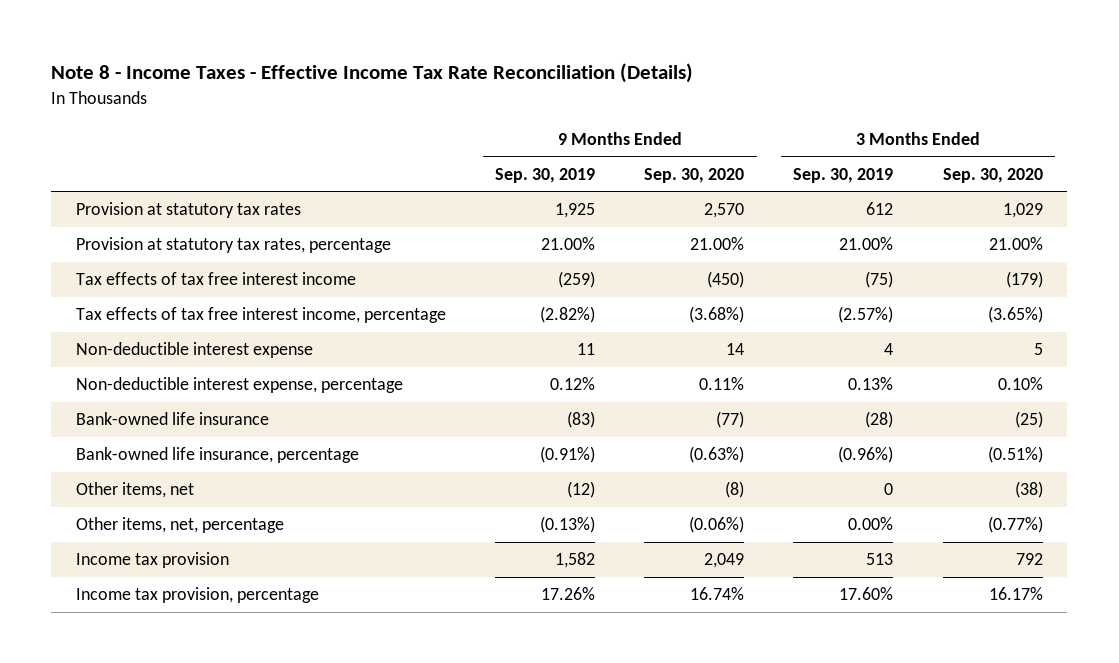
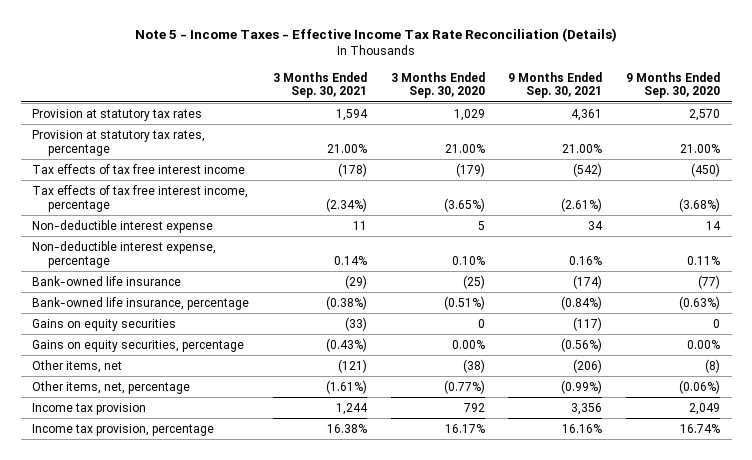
- Note 8 - Income Taxes - Effective Income Tax Rate Reconciliation (Details)
+ Note 5 - Income Taxes - Effective Income Tax Rate Reconciliation (Details)
- | 9 Months Ended Sep. 30, 2019 | 9 Months Ended Sep. 30, 2020 | 3 Months Ended Sep. 30, 2019 | 3 Months Ended Sep. 30, 2020
+ | 3 Months Ended Sep. 30, 2021 | 3 Months Ended Sep. 30, 2020 | 9 Months Ended Sep. 30, 2021 | 9 Months Ended Sep. 30, 2020
+ Gains on equity securities | (33) | 0 | (117) | 0
+ Gains on equity securities, percentage | (0.43%) | 0.00% | (0.56%) | 0.00%

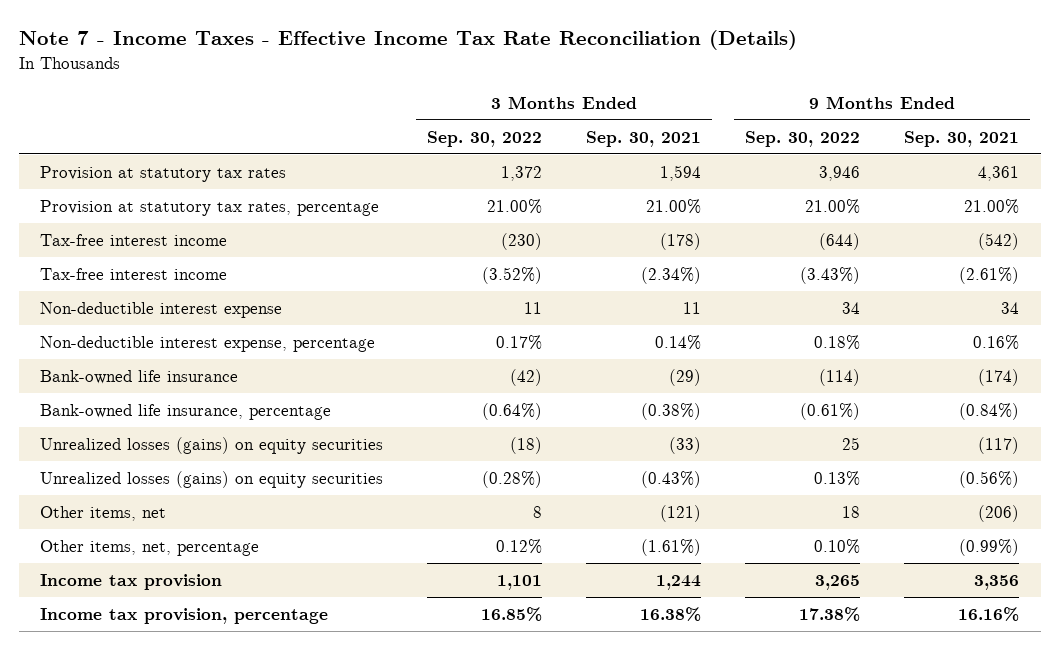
- Note 5 - Income Taxes - Effective Income Tax Rate Reconciliation (Details)
+ Note 7 - Income Taxes - Effective Income Tax Rate Reconciliation (Details)
- | 3 Months Ended Sep. 30, 2021 | 3 Months Ended Sep. 30, 2020 | 9 Months Ended Sep. 30, 2021 | 9 Months Ended Sep. 30, 2020
+ | 3 Months Ended Sep. 30, 2022 | 3 Months Ended Sep. 30, 2021 | 9 Months Ended Sep. 30, 2022 | 9 Months Ended Sep. 30, 2021
- Tax effects of tax free interest income | (178) | (179) | (542) | (450)
- Tax effects of tax free interest income, percentage | (2.34%) | (3.65%) | (2.61%) | (3.68%)
+ Tax-free interest income | (230) | (178) | (644) | (542)
+ Tax-free interest income | (3.52%) | (2.34%) | (3.43%) | (2.61%)
- Gains on equity securities | (33) | 0 | (117) | 0
- Gains on equity securities, percentage | (0.43%) | 0.00% | (0.56%) | 0.00%
+ Unrealized losses (gains) on equity securities | (18) | (33) | 25 | (117)
+ Unrealized losses (gains) on equity securities | (0.28%) | (0.43%) | 0.13% | (0.56%)

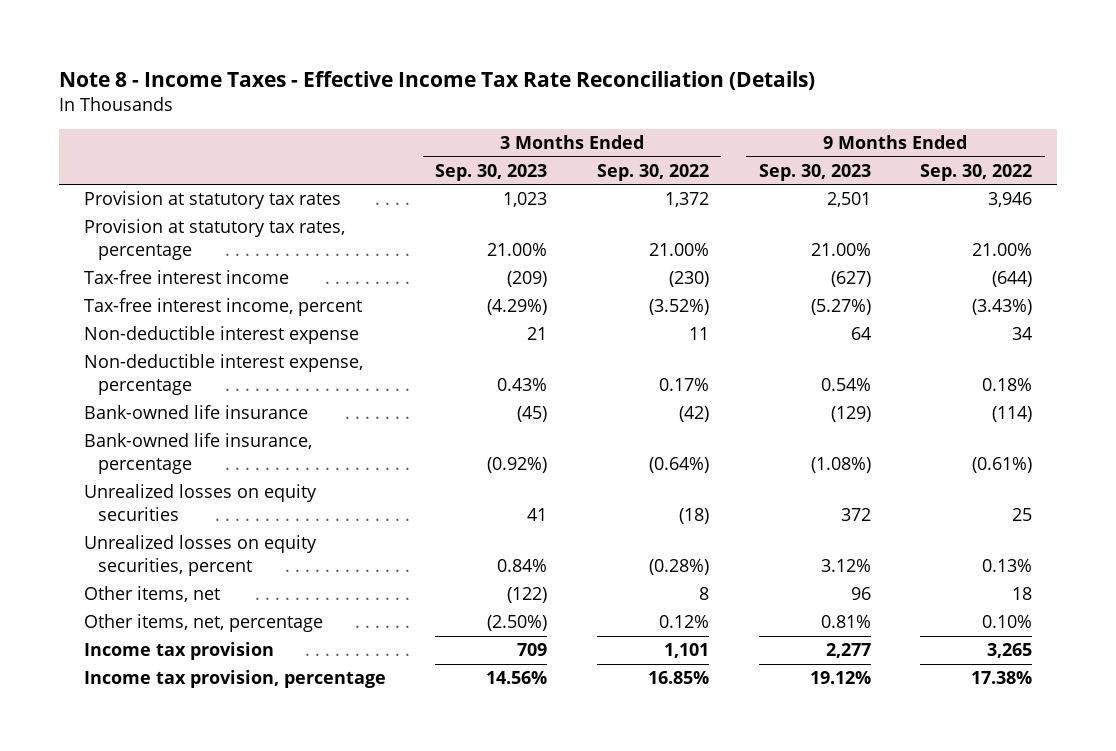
- Note 7 - Income Taxes - Effective Income Tax Rate Reconciliation (Details)
+ Note 8 - Income Taxes - Effective Income Tax Rate Reconciliation (Details)
- | 3 Months Ended Sep. 30, 2022 | 3 Months Ended Sep. 30, 2021 | 9 Months Ended Sep. 30, 2022 | 9 Months Ended Sep. 30, 2021
+ | 3 Months Ended Sep. 30, 2023 | 3 Months Ended Sep. 30, 2022 | 9 Months Ended Sep. 30, 2023 | 9 Months Ended Sep. 30, 2022
- Tax-free interest income | (3.52%) | (2.34%) | (3.43%) | (2.61%)
+ Tax-free interest income, percent | (4.29%) | (3.52%) | (5.27%) | (3.43%)
- Unrealized losses (gains) on equity securities | (18) | (33) | 25 | (117)
- Unrealized losses (gains) on equity securities | (0.28%) | (0.43%) | 0.13% | (0.56%)
+ Unrealized losses on equity securities | 41 | (18) | 372 | 25
+ Unrealized losses on equity securities, percent | 0.84% | (0.28%) | 3.12% | 0.13%

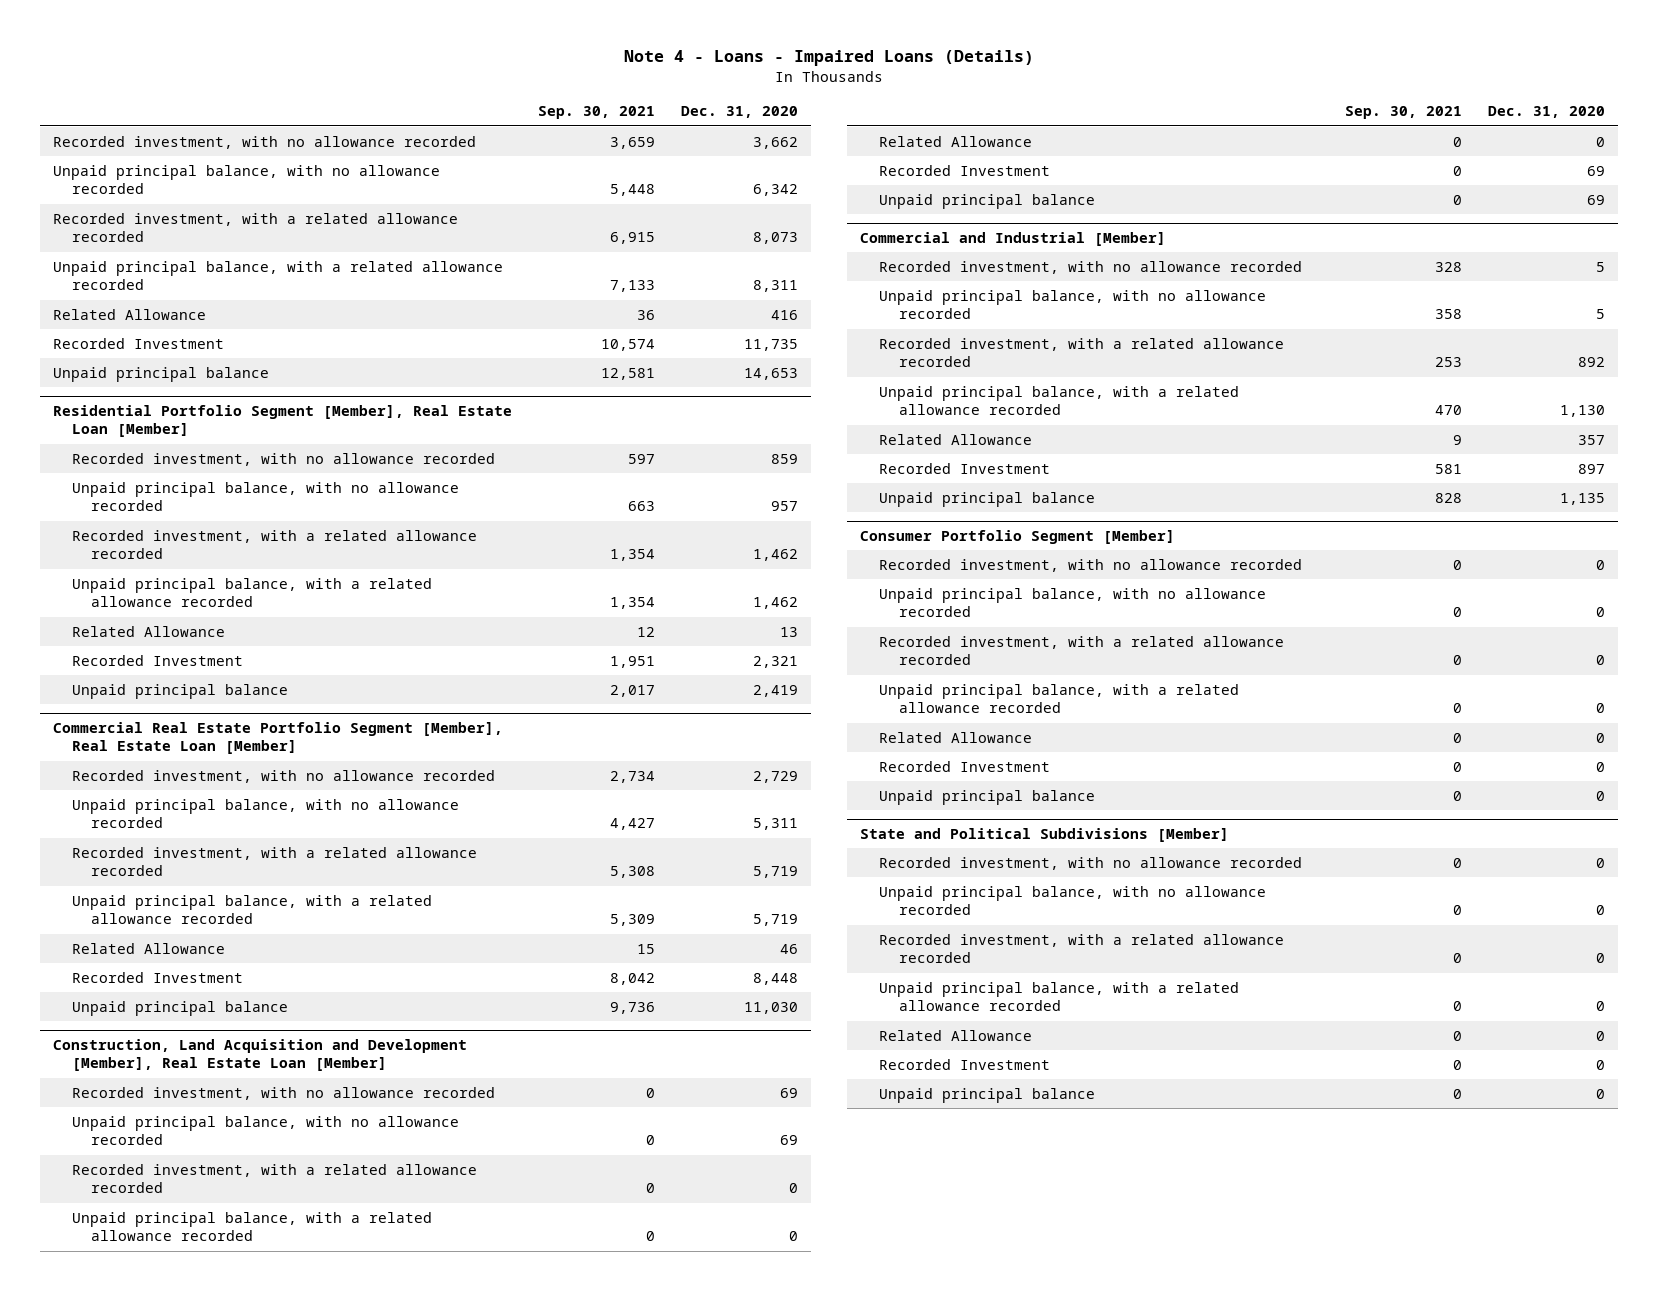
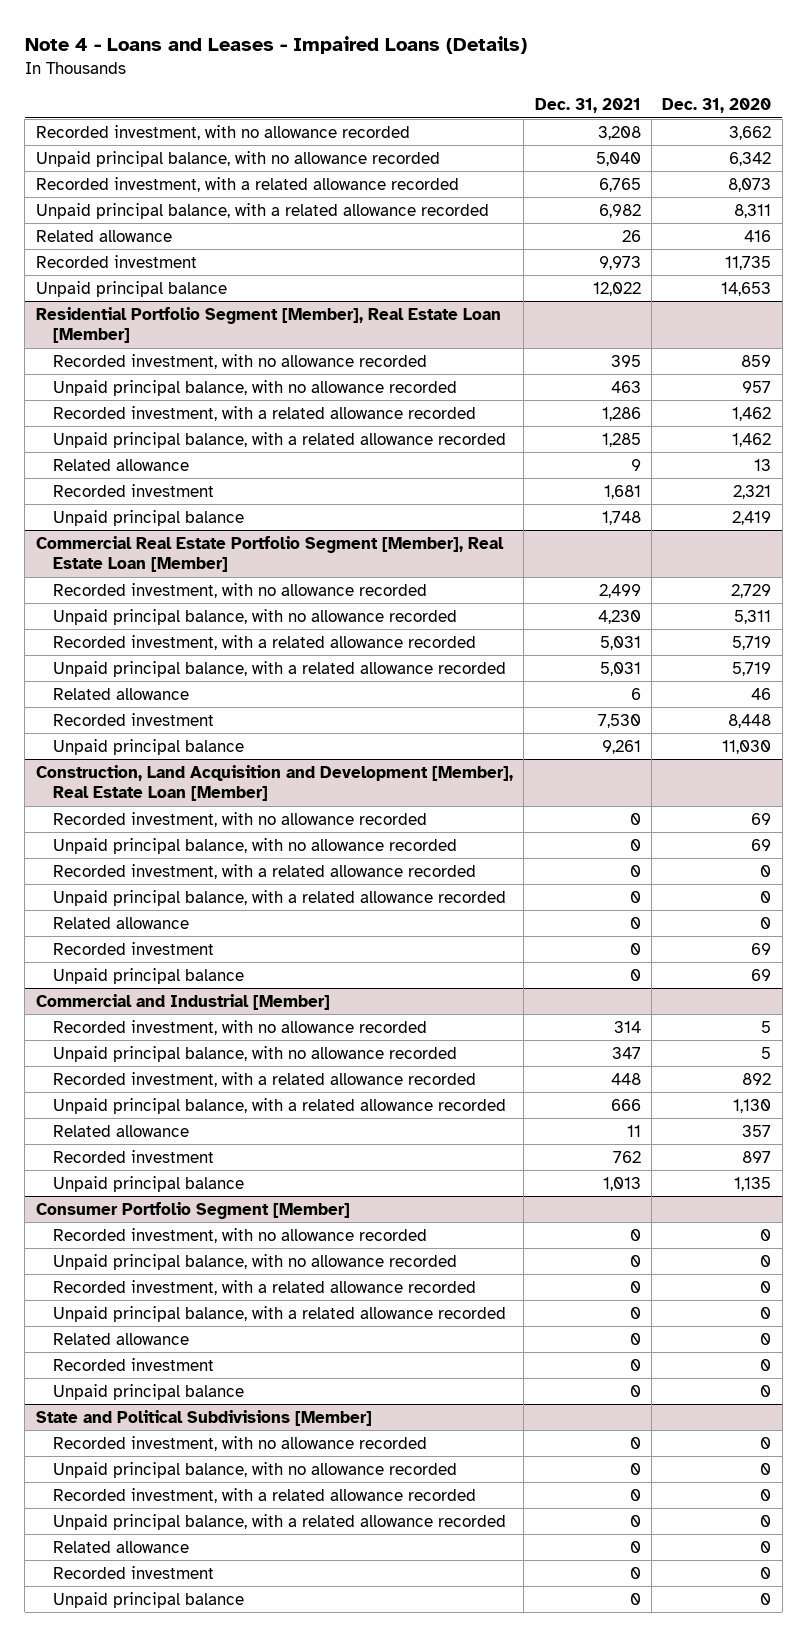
- Note 4 - Loans - Impaired Loans (Details)
+ Note 4 - Loans and Leases - Impaired Loans (Details)
- | Sep. 30, 2021 | Dec. 31, 2020
+ | Dec. 31, 2021 | Dec. 31, 2020
- Related Allowance | 36 | 416
- Recorded Investment | 10,574 | 11,735
+ Related allowance | 26 | 416
+ Recorded investment | 9,973 | 11,735
@ Residential Portfolio Segment [Member], Real Estate Loan [Member]
- Related Allowance | 12 | 13
- Recorded Investment | 1,951 | 2,321
+ Related allowance | 9 | 13
+ Recorded investment | 1,681 | 2,321
@ Commercial Real Estate Portfolio Segment [Member], Real Estate Loan [Member]
- Related Allowance | 15 | 46
- Recorded Investment | 8,042 | 8,448
+ Related allowance | 6 | 46
+ Recorded investment | 7,530 | 8,448
@ Construction, Land Acquisition and Development [Member], Real Estate Loan [Member]
- Related Allowance | 0 | 0
- Recorded Investment | 0 | 69
+ Related allowance | 0 | 0
+ Recorded investment | 0 | 69
@ Commercial and Industrial [Member]
- Related Allowance | 9 | 357
- Recorded Investment | 581 | 897
+ Related allowance | 11 | 357
+ Recorded investment | 762 | 897
@ Consumer Portfolio Segment [Member]
- Related Allowance | 0 | 0
- Recorded Investment | 0 | 0
+ Related allowance | 0 | 0
+ Recorded investment | 0 | 0
@ State and Political Subdivisions [Member]
- Related Allowance | 0 | 0
- Recorded Investment | 0 | 0
+ Related allowance | 0 | 0
+ Recorded investment | 0 | 0

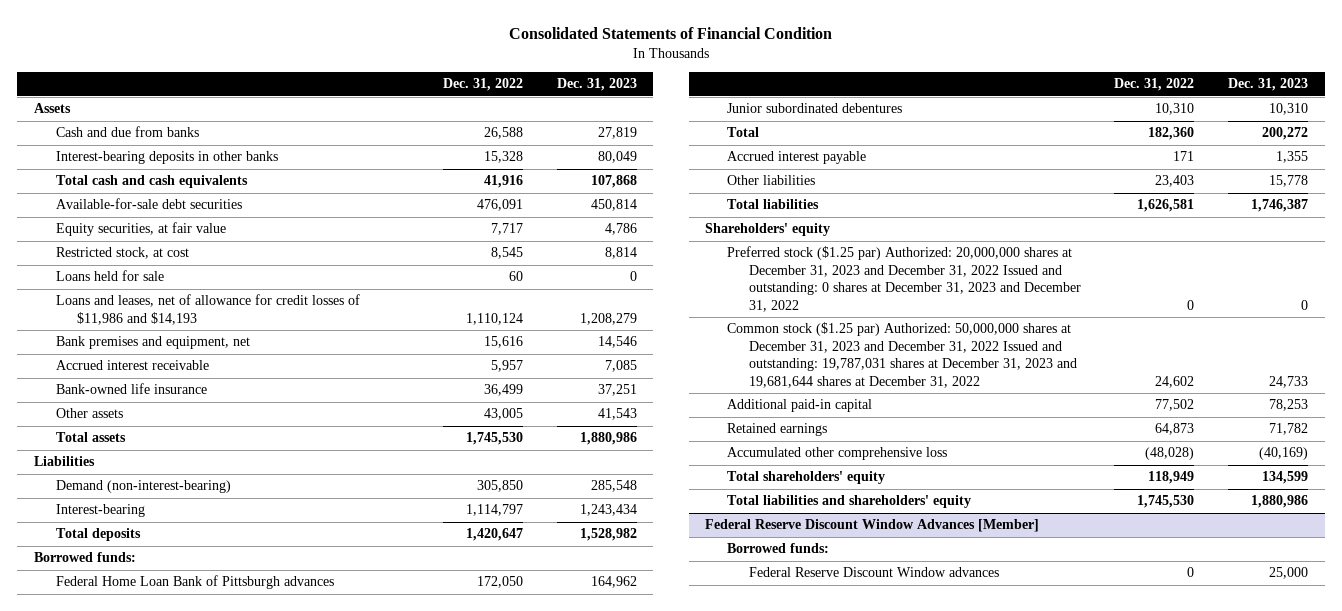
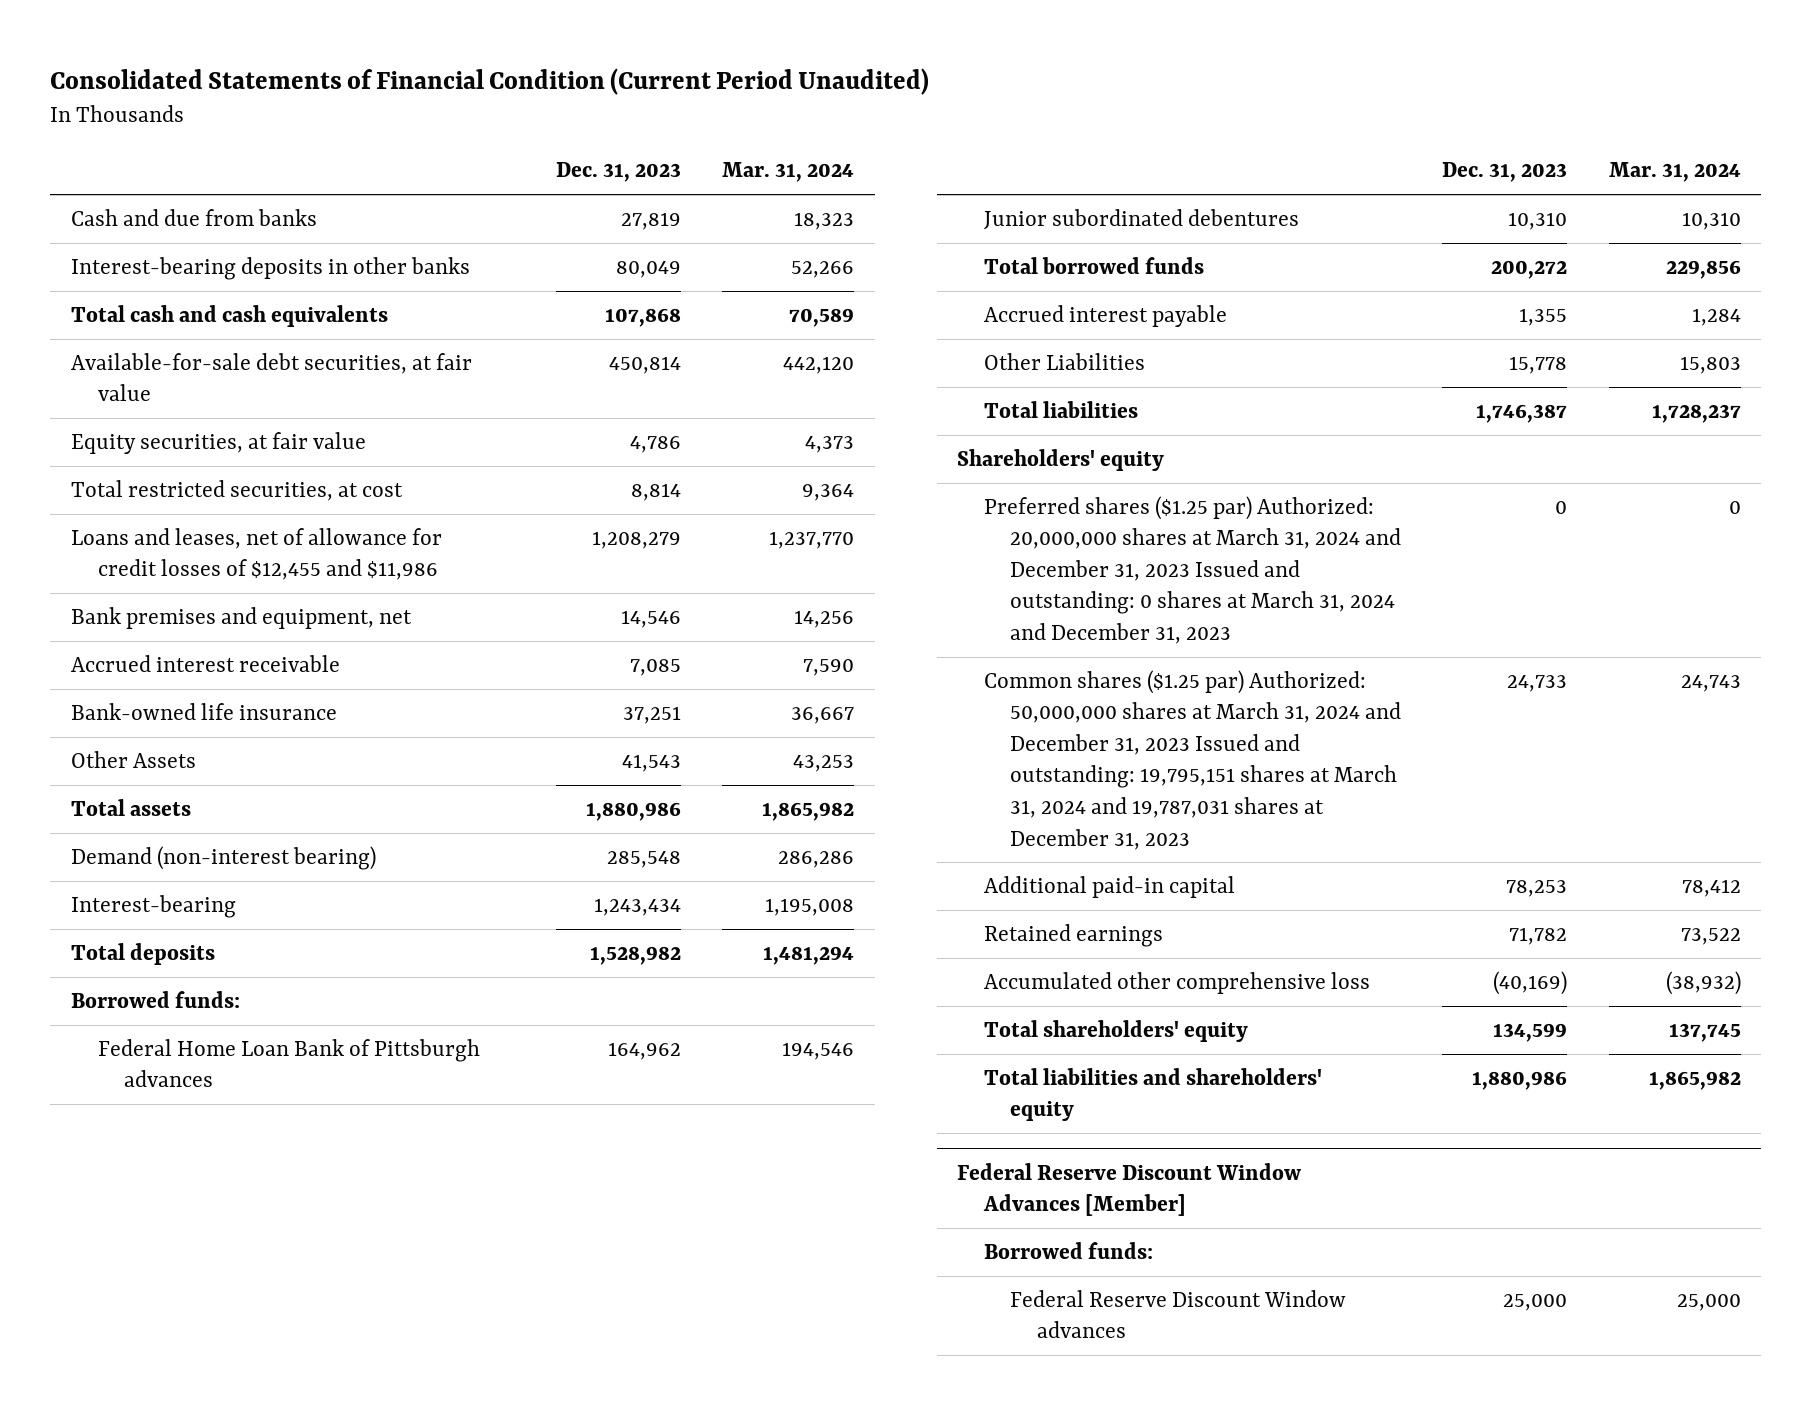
- Consolidated Statements of Financial Condition
+ Consolidated Statements of Financial Condition (Current Period Unaudited)
- | Dec. 31, 2022 | Dec. 31, 2023
+ | Dec. 31, 2023 | Mar. 31, 2024
- Assets
- Available-for-sale debt securities | 476,091 | 450,814
+ Available-for-sale debt securities, at fair value | 450,814 | 442,120
- Restricted stock, at cost | 8,545 | 8,814
- Loans held for sale | 60 | 0
- Loans and leases, net of allowance for credit losses of $11,986 and $14,193 | 1,110,124 | 1,208,279
+ Total restricted securities, at cost | 8,814 | 9,364
+ Loans and leases, net of allowance for credit losses of $12,455 and $11,986 | 1,208,279 | 1,237,770
- Other assets | 43,005 | 41,543
+ Other Assets | 41,543 | 43,253
- Liabilities
- Demand (non-interest-bearing) | 305,850 | 285,548
+ Demand (non-interest bearing) | 285,548 | 286,286
- Total | 182,360 | 200,272
+ Total borrowed funds | 200,272 | 229,856
- Other liabilities | 23,403 | 15,778
+ Other Liabilities | 15,778 | 15,803
- Preferred stock ($1.25 par) Authorized: 20,000,000 shares at December 31, 2023 and December 31, 2022 Issued and outstanding: 0 shares at December 31, 2023 and December 31, 2022 | 0 | 0
- Common stock ($1.25 par) Authorized: 50,000,000 shares at December 31, 2023 and December 31, 2022 Issued and outstanding: 19,787,031 shares at December 31, 2023 and 19,681,644 shares at December 31, 2022 | 24,602 | 24,733
+ Preferred shares ($1.25 par) Authorized: 20,000,000 shares at March 31, 2024 and December 31, 2023 Issued and outstanding: 0 shares at March 31, 2024 and December 31, 2023 | 0 | 0
+ Common shares ($1.25 par) Authorized: 50,000,000 shares at March 31, 2024 and December 31, 2023 Issued and outstanding: 19,795,151 shares at March 31, 2024 and 19,787,031 shares at December 31, 2023 | 24,733 | 24,743

